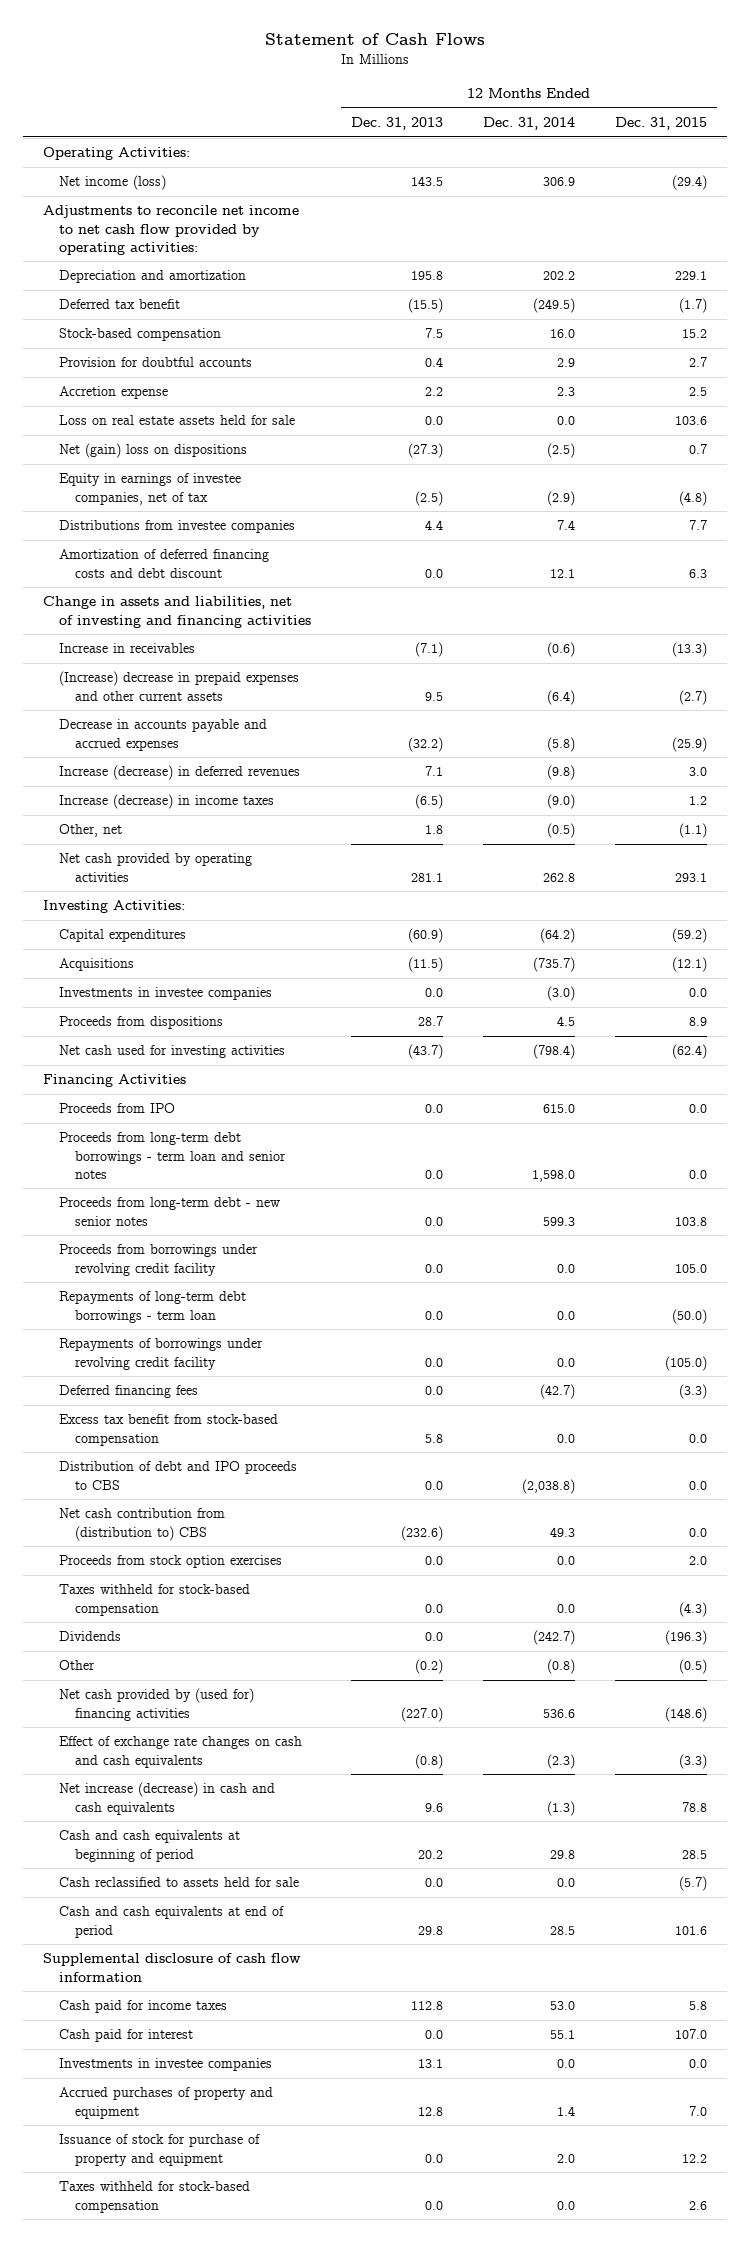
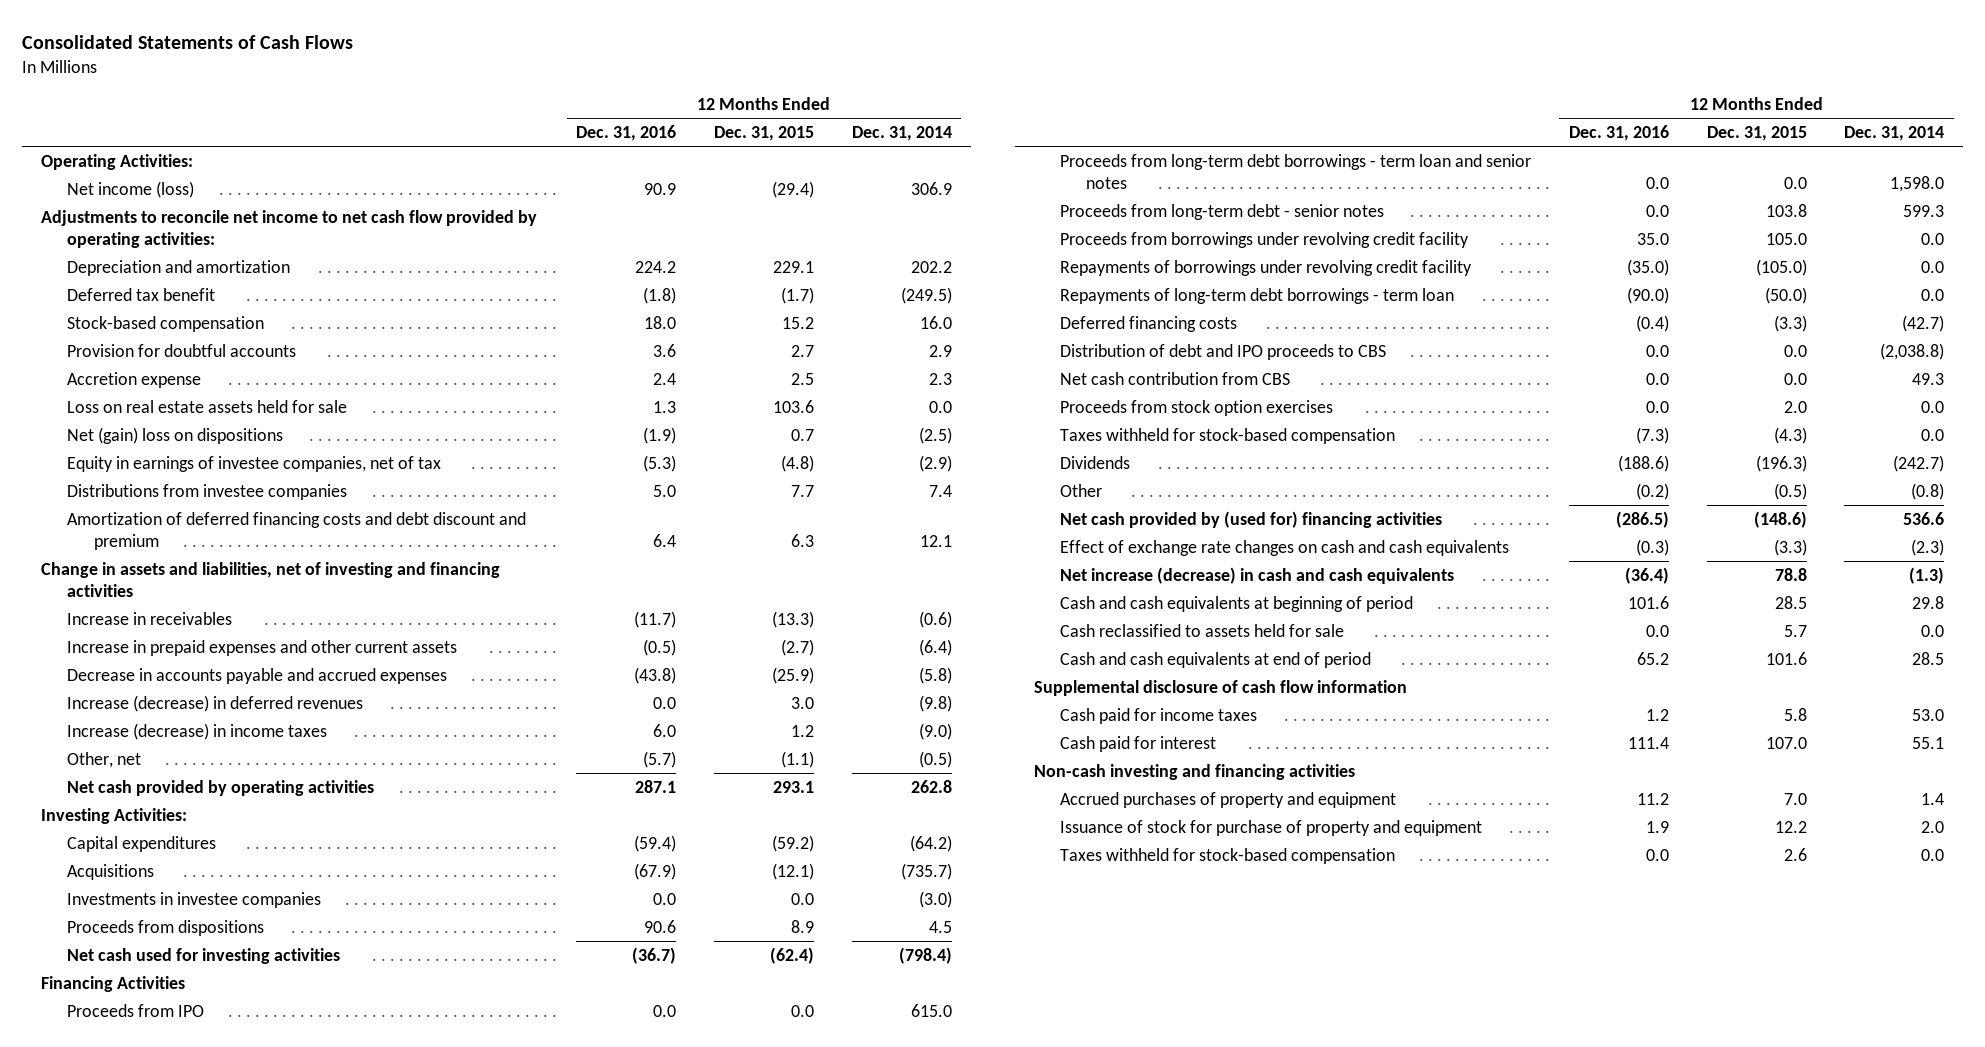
- Statement of Cash Flows
+ Consolidated Statements of Cash Flows
- | 12 Months Ended Dec. 31, 2013 | 12 Months Ended Dec. 31, 2014 | 12 Months Ended Dec. 31, 2015
+ | 12 Months Ended Dec. 31, 2016 | 12 Months Ended Dec. 31, 2015 | 12 Months Ended Dec. 31, 2014
- Amortization of deferred financing costs and debt discount | 0.0 | 12.1 | 6.3
+ Amortization of deferred financing costs and debt discount and premium | 6.4 | 6.3 | 12.1
- (Increase) decrease in prepaid expenses and other current assets | 9.5 | (6.4) | (2.7)
+ Increase in prepaid expenses and other current assets | (0.5) | (2.7) | (6.4)
- Proceeds from long-term debt - new senior notes | 0.0 | 599.3 | 103.8
+ Proceeds from long-term debt - senior notes | 0.0 | 103.8 | 599.3
- Deferred financing fees | 0.0 | (42.7) | (3.3)
- Excess tax benefit from stock-based compensation | 5.8 | 0.0 | 0.0
moved down: Repayments of long-term debt borrowings - term loan | (90.0) | (50.0) | 0.0
+ Deferred financing costs | (0.4) | (3.3) | (42.7)
- Net cash contribution from (distribution to) CBS | (232.6) | 49.3 | 0.0
+ Net cash contribution from CBS | 0.0 | 0.0 | 49.3
- Cash reclassified to assets held for sale | 0.0 | 0.0 | (5.7)
+ Cash reclassified to assets held for sale | 0.0 | 5.7 | 0.0
- Investments in investee companies | 13.1 | 0.0 | 0.0
+ Non-cash investing and financing activities

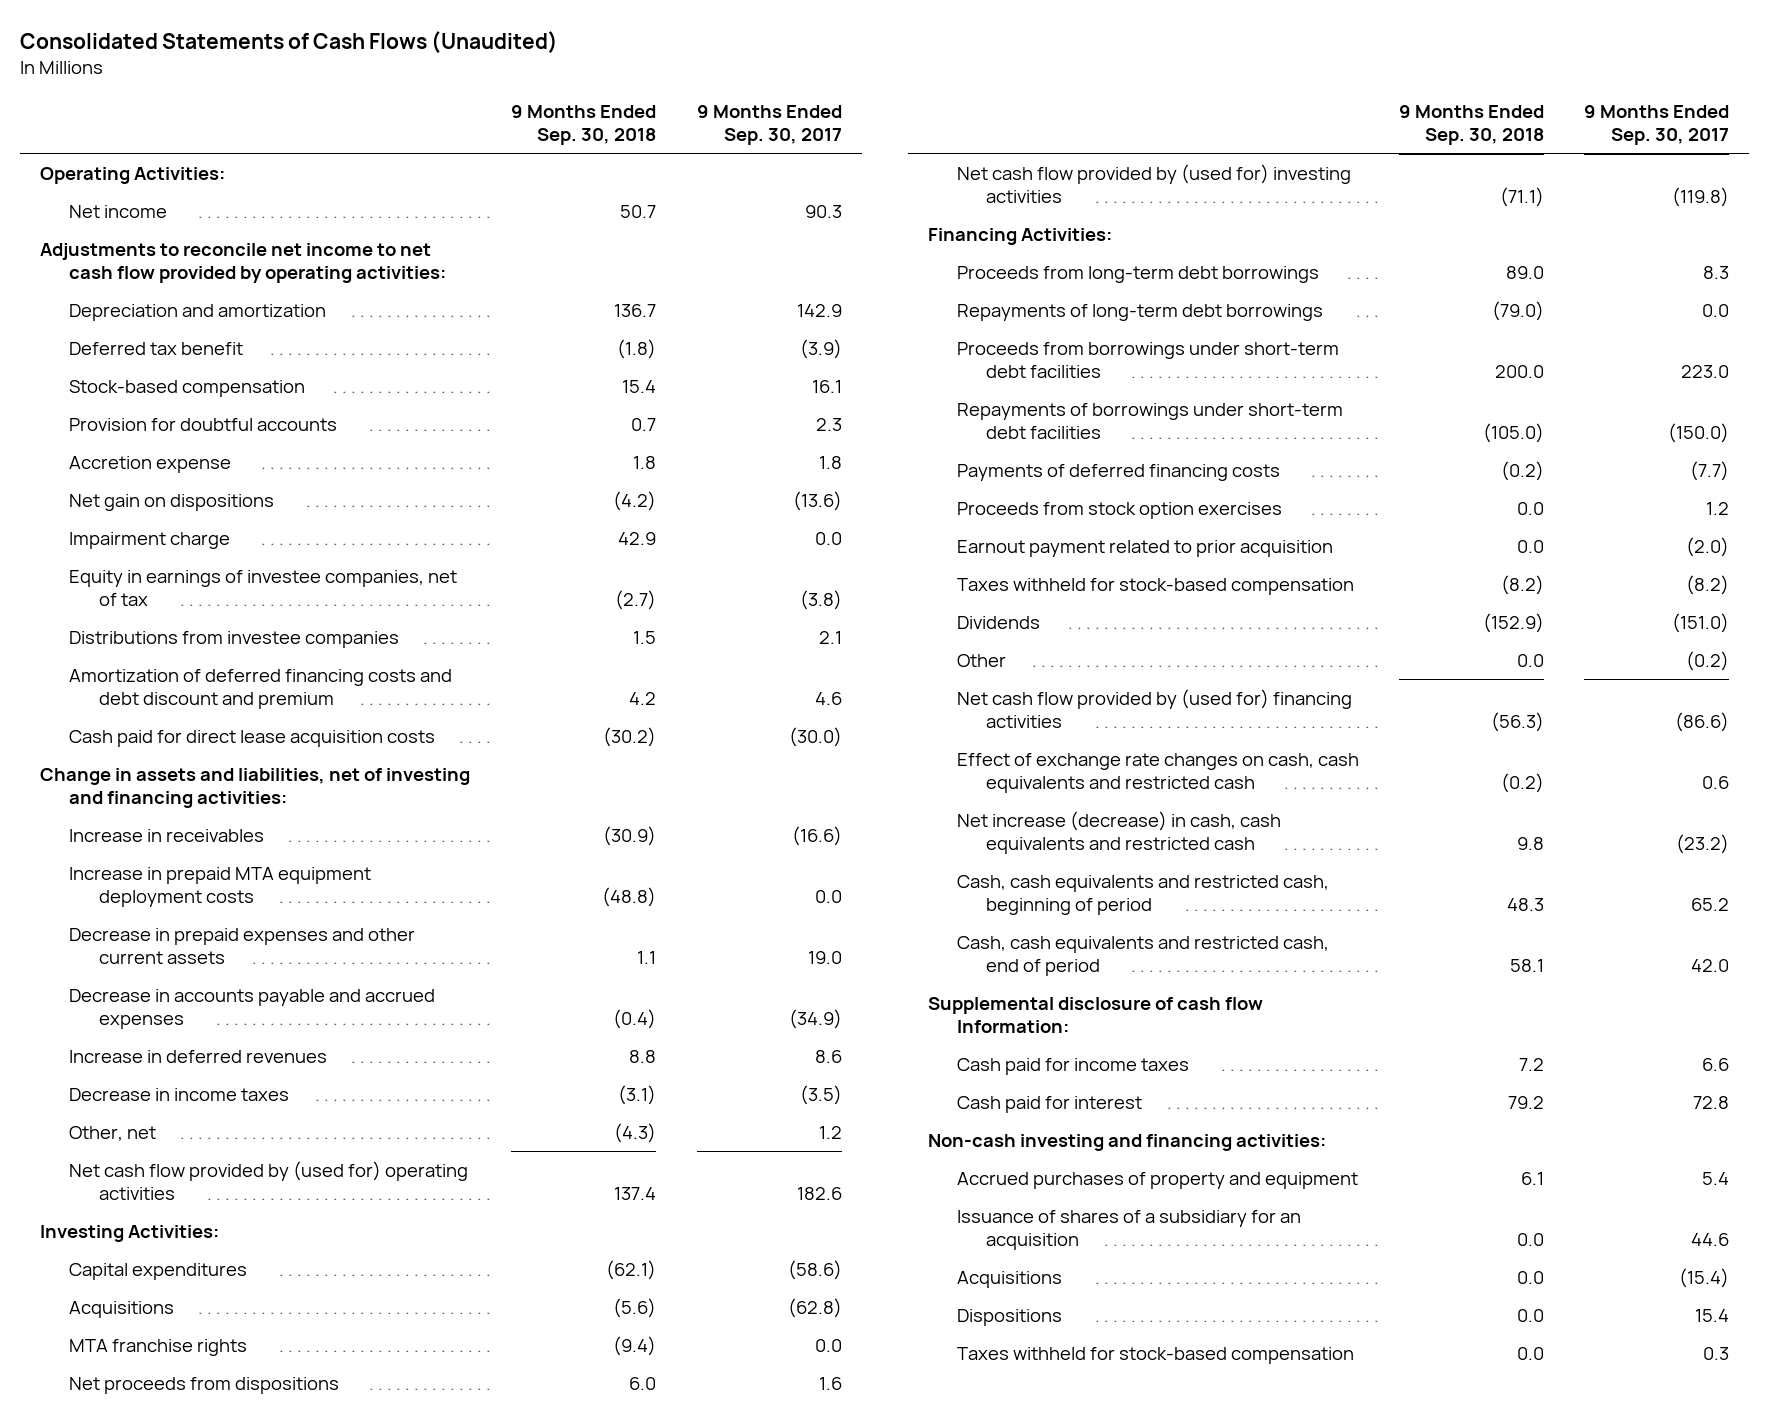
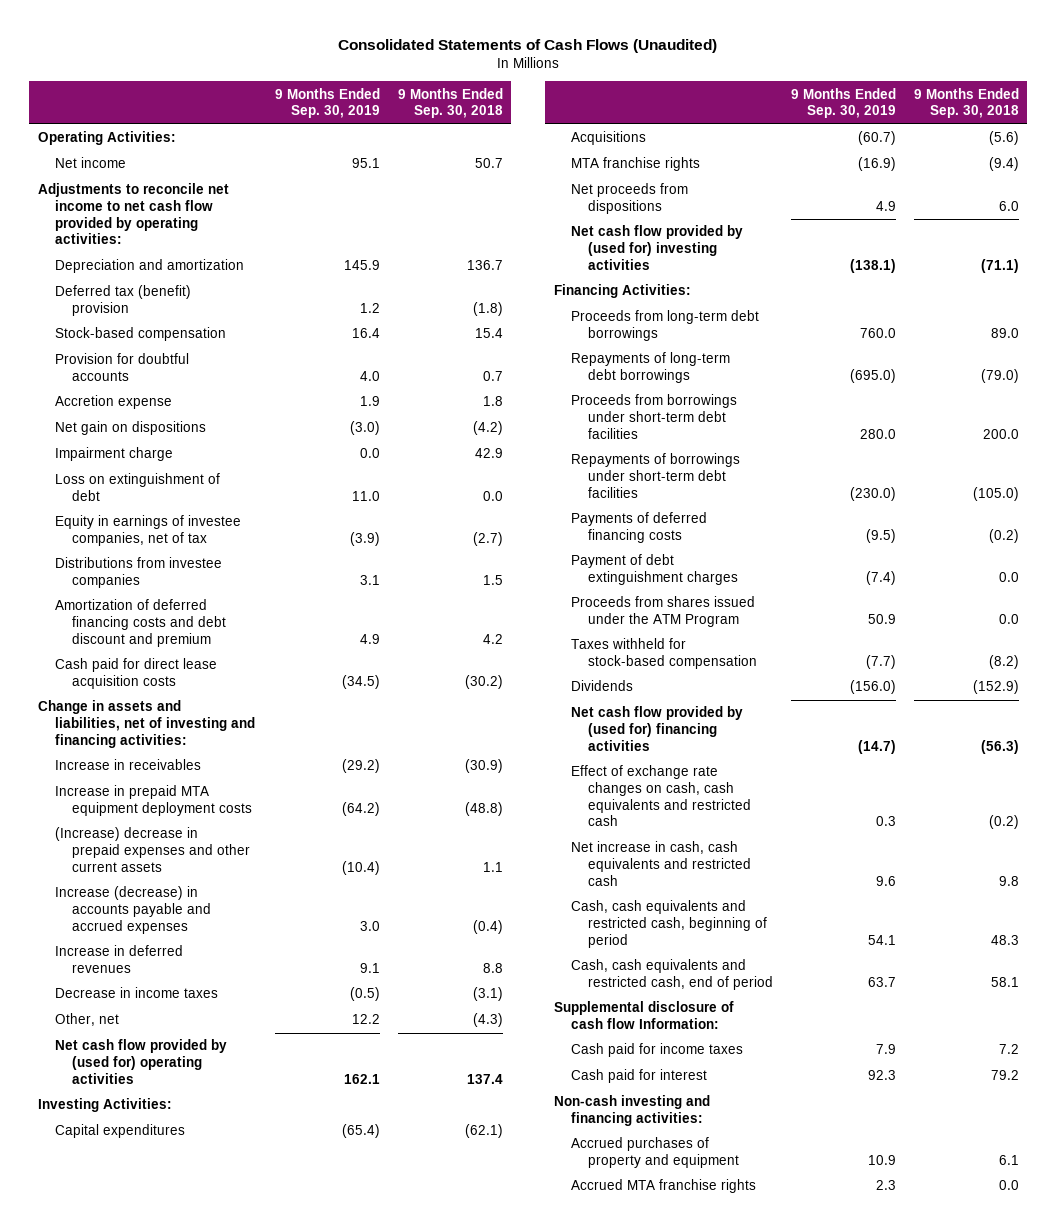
- | 9 Months Ended Sep. 30, 2018 | 9 Months Ended Sep. 30, 2017
+ | 9 Months Ended Sep. 30, 2019 | 9 Months Ended Sep. 30, 2018
- Deferred tax benefit | (1.8) | (3.9)
+ Deferred tax (benefit) provision | 1.2 | (1.8)
+ Loss on extinguishment of debt | 11.0 | 0.0
- Decrease in prepaid expenses and other current assets | 1.1 | 19.0
- Decrease in accounts payable and accrued expenses | (0.4) | (34.9)
+ (Increase) decrease in prepaid expenses and other current assets | (10.4) | 1.1
+ Increase (decrease) in accounts payable and accrued expenses | 3.0 | (0.4)
- Proceeds from stock option exercises | 0.0 | 1.2
- Earnout payment related to prior acquisition | 0.0 | (2.0)
+ Payment of debt extinguishment charges | (7.4) | 0.0
+ Proceeds from shares issued under the ATM Program | 50.9 | 0.0
- Other | 0.0 | (0.2)
- Net increase (decrease) in cash, cash equivalents and restricted cash | 9.8 | (23.2)
+ Net increase in cash, cash equivalents and restricted cash | 9.6 | 9.8
- Issuance of shares of a subsidiary for an acquisition | 0.0 | 44.6
- Acquisitions | 0.0 | (15.4)
- Dispositions | 0.0 | 15.4
- Taxes withheld for stock-based compensation | 0.0 | 0.3
+ Accrued MTA franchise rights | 2.3 | 0.0

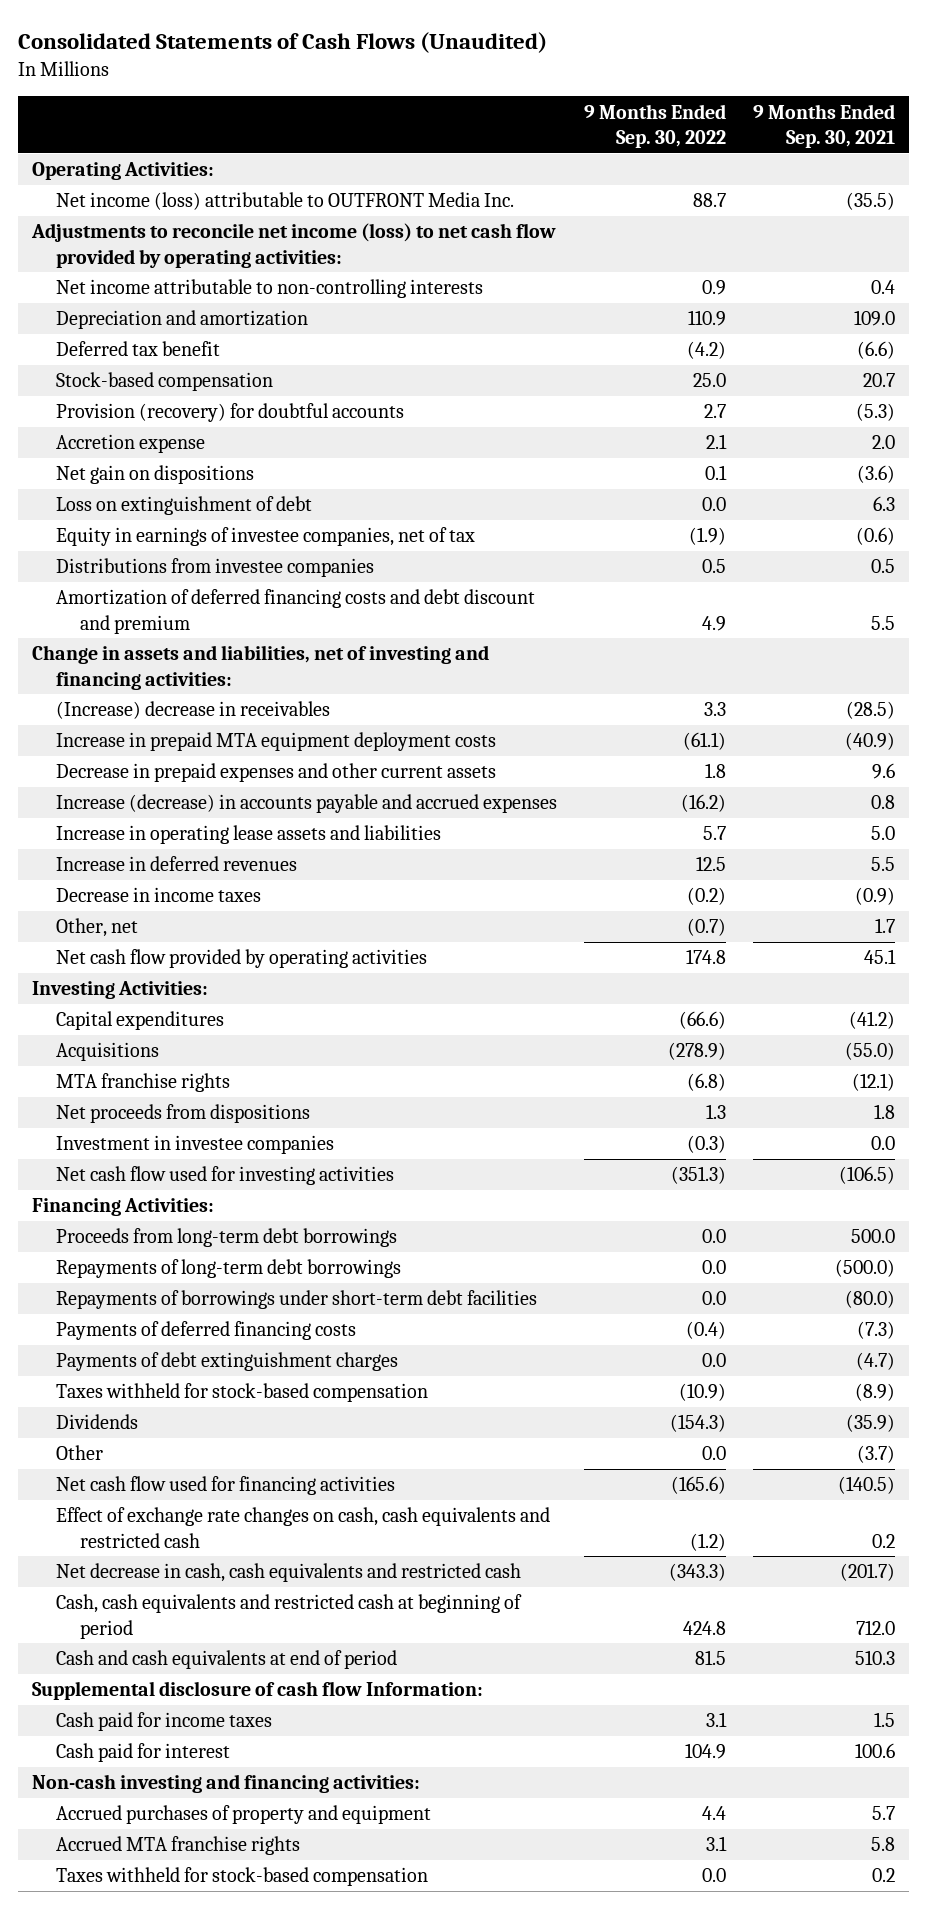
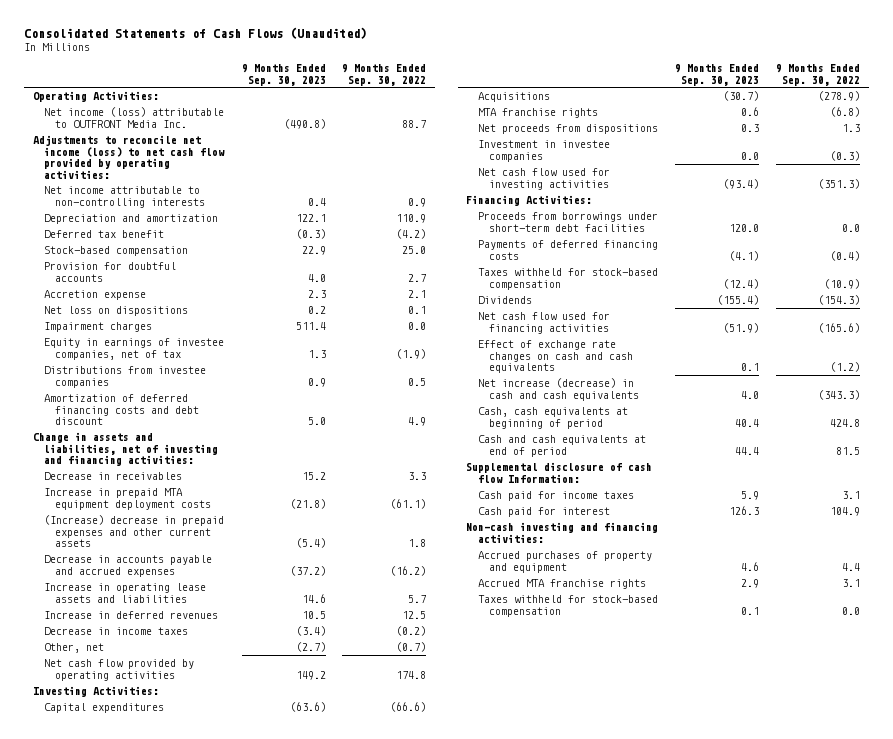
- | 9 Months Ended Sep. 30, 2022 | 9 Months Ended Sep. 30, 2021
+ | 9 Months Ended Sep. 30, 2023 | 9 Months Ended Sep. 30, 2022
- Provision (recovery) for doubtful accounts | 2.7 | (5.3)
+ Provision for doubtful accounts | 4.0 | 2.7
- Net gain on dispositions | 0.1 | (3.6)
- Loss on extinguishment of debt | 0.0 | 6.3
+ Net loss on dispositions | 0.2 | 0.1
+ Impairment charges | 511.4 | 0.0
- Amortization of deferred financing costs and debt discount and premium | 4.9 | 5.5
+ Amortization of deferred financing costs and debt discount | 5.0 | 4.9
- (Increase) decrease in receivables | 3.3 | (28.5)
+ Decrease in receivables | 15.2 | 3.3
- Decrease in prepaid expenses and other current assets | 1.8 | 9.6
- Increase (decrease) in accounts payable and accrued expenses | (16.2) | 0.8
+ (Increase) decrease in prepaid expenses and other current assets | (5.4) | 1.8
+ Decrease in accounts payable and accrued expenses | (37.2) | (16.2)
- Proceeds from long-term debt borrowings | 0.0 | 500.0
- Repayments of long-term debt borrowings | 0.0 | (500.0)
- Repayments of borrowings under short-term debt facilities | 0.0 | (80.0)
+ Proceeds from borrowings under short-term debt facilities | 120.0 | 0.0
- Payments of debt extinguishment charges | 0.0 | (4.7)
- Other | 0.0 | (3.7)
- Effect of exchange rate changes on cash, cash equivalents and restricted cash | (1.2) | 0.2
- Net decrease in cash, cash equivalents and restricted cash | (343.3) | (201.7)
- Cash, cash equivalents and restricted cash at beginning of period | 424.8 | 712.0
+ Effect of exchange rate changes on cash and cash equivalents | 0.1 | (1.2)
+ Net increase (decrease) in cash and cash equivalents | 4.0 | (343.3)
+ Cash, cash equivalents at beginning of period | 40.4 | 424.8

